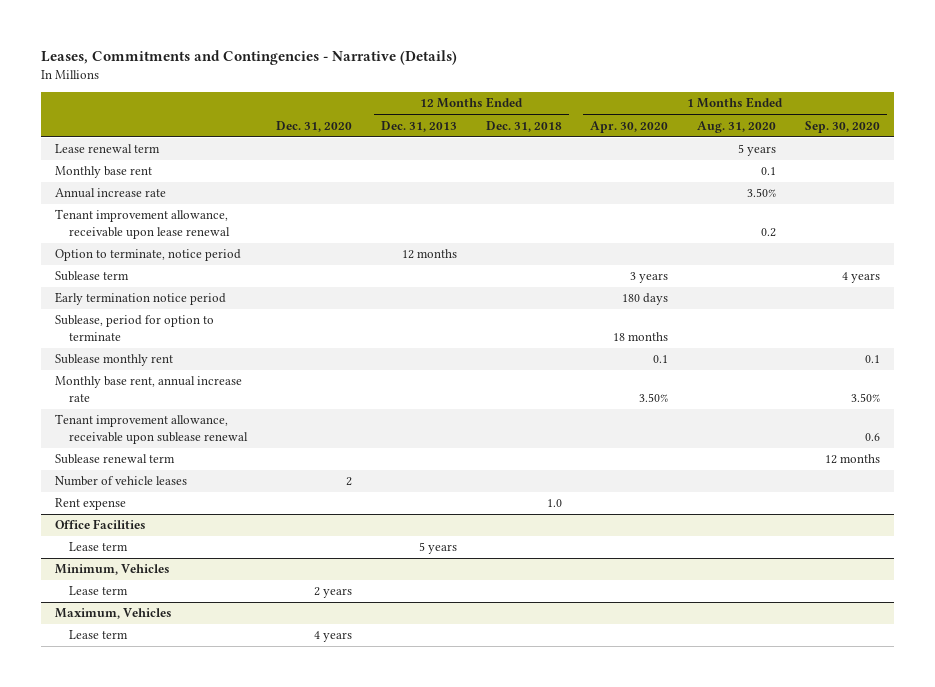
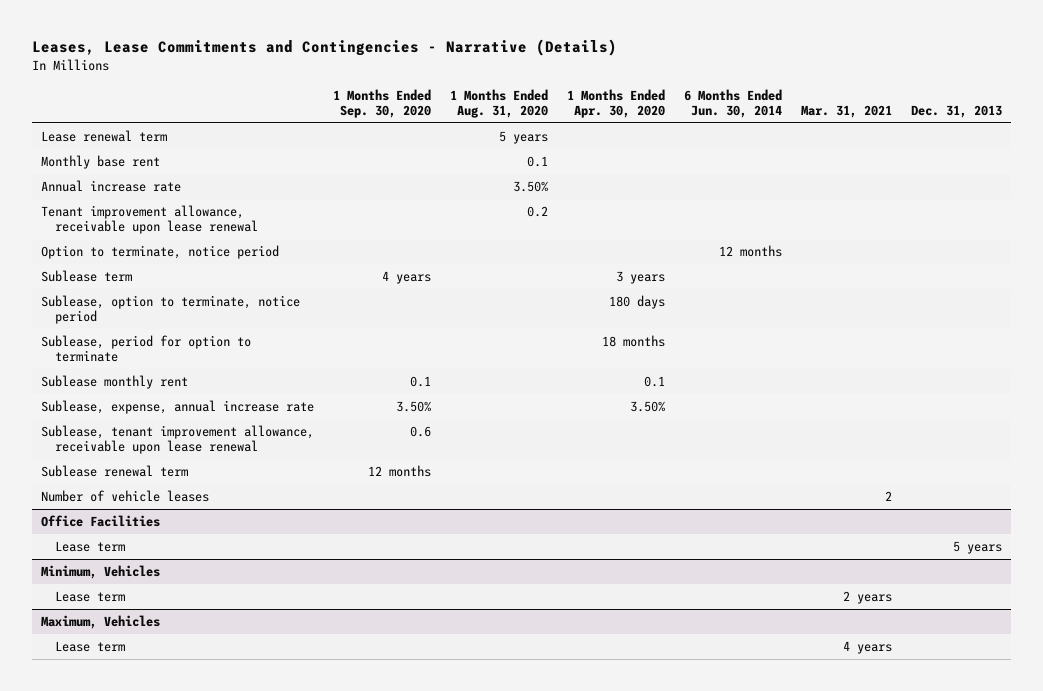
- Leases, Commitments and Contingencies - Narrative (Details)
+ Leases, Lease Commitments and Contingencies - Narrative (Details)
- | Dec. 31, 2020 | 12 Months Ended Dec. 31, 2013 | 12 Months Ended Dec. 31, 2018 | 1 Months Ended Apr. 30, 2020 | 1 Months Ended Aug. 31, 2020 | 1 Months Ended Sep. 30, 2020
+ | 1 Months Ended Sep. 30, 2020 | 1 Months Ended Aug. 31, 2020 | 1 Months Ended Apr. 30, 2020 | 6 Months Ended Jun. 30, 2014 | Mar. 31, 2021 | Dec. 31, 2013
- Early termination notice period | | | | 180 days | |
+ Sublease, option to terminate, notice period | | | 180 days | | |
- Monthly base rent, annual increase rate | | | | 3.50% | | 3.50%
- Tenant improvement allowance, receivable upon sublease renewal | | | | | | 0.6
+ Sublease, expense, annual increase rate | 3.50% | | 3.50% | | |
+ Sublease, tenant improvement allowance, receivable upon lease renewal | 0.6 | | | | |
- Rent expense | | | 1.0 | | |

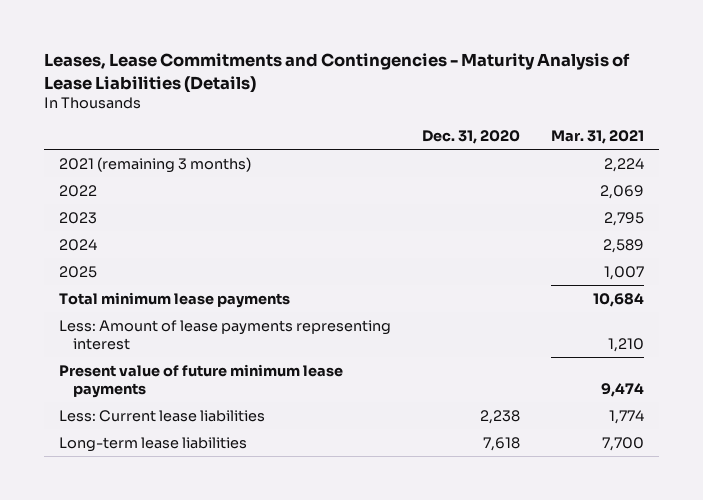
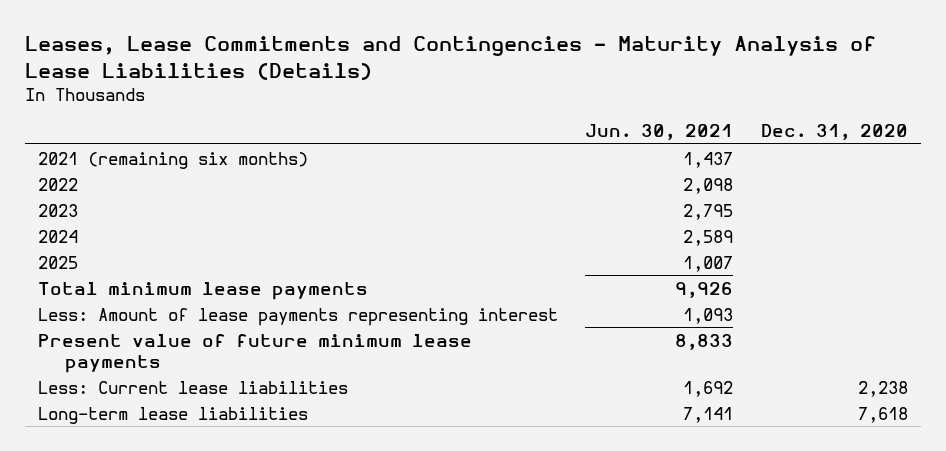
- | Dec. 31, 2020 | Mar. 31, 2021
+ | Jun. 30, 2021 | Dec. 31, 2020
- 2021 (remaining 3 months) | | 2,224
+ 2021 (remaining six months) | 1,437 |

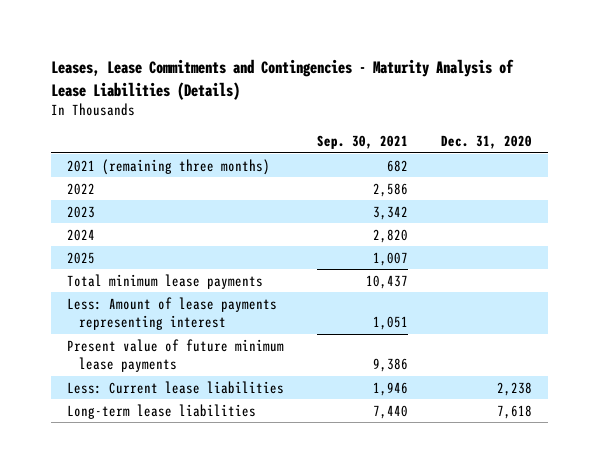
- | Jun. 30, 2021 | Dec. 31, 2020
+ | Sep. 30, 2021 | Dec. 31, 2020
- 2021 (remaining six months) | 1,437 |
+ 2021 (remaining three months) | 682 |

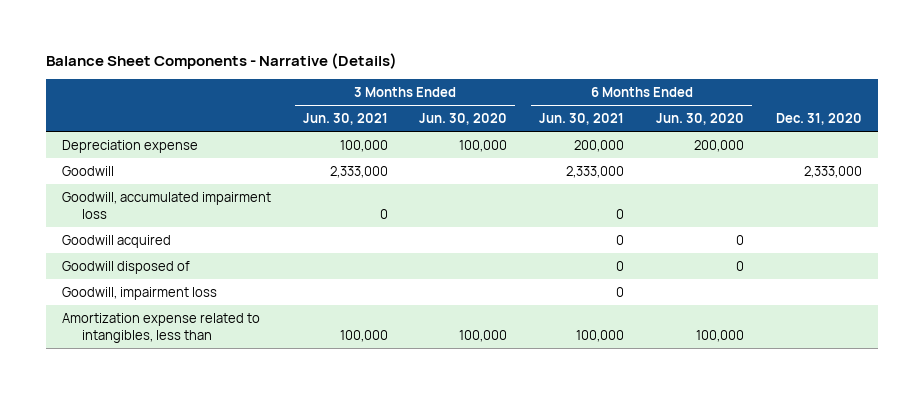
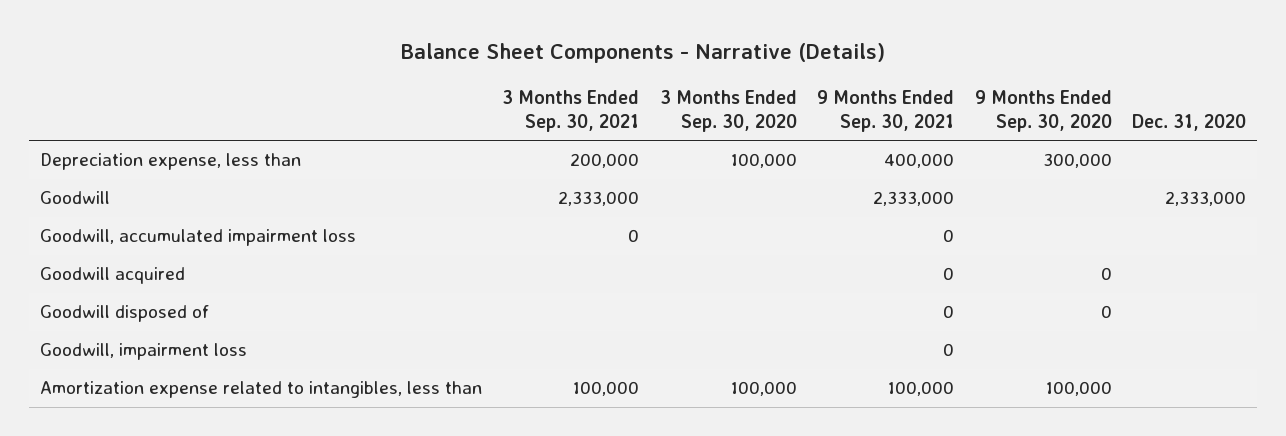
- | 3 Months Ended Jun. 30, 2021 | 3 Months Ended Jun. 30, 2020 | 6 Months Ended Jun. 30, 2021 | 6 Months Ended Jun. 30, 2020 | Dec. 31, 2020
+ | 3 Months Ended Sep. 30, 2021 | 3 Months Ended Sep. 30, 2020 | 9 Months Ended Sep. 30, 2021 | 9 Months Ended Sep. 30, 2020 | Dec. 31, 2020
- Depreciation expense | 100,000 | 100,000 | 200,000 | 200,000 |
+ Depreciation expense, less than | 200,000 | 100,000 | 400,000 | 300,000 |

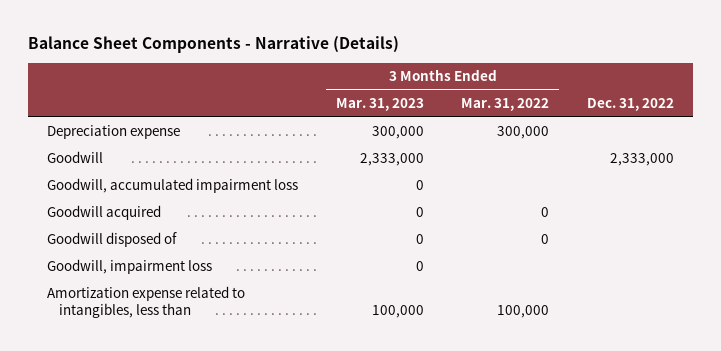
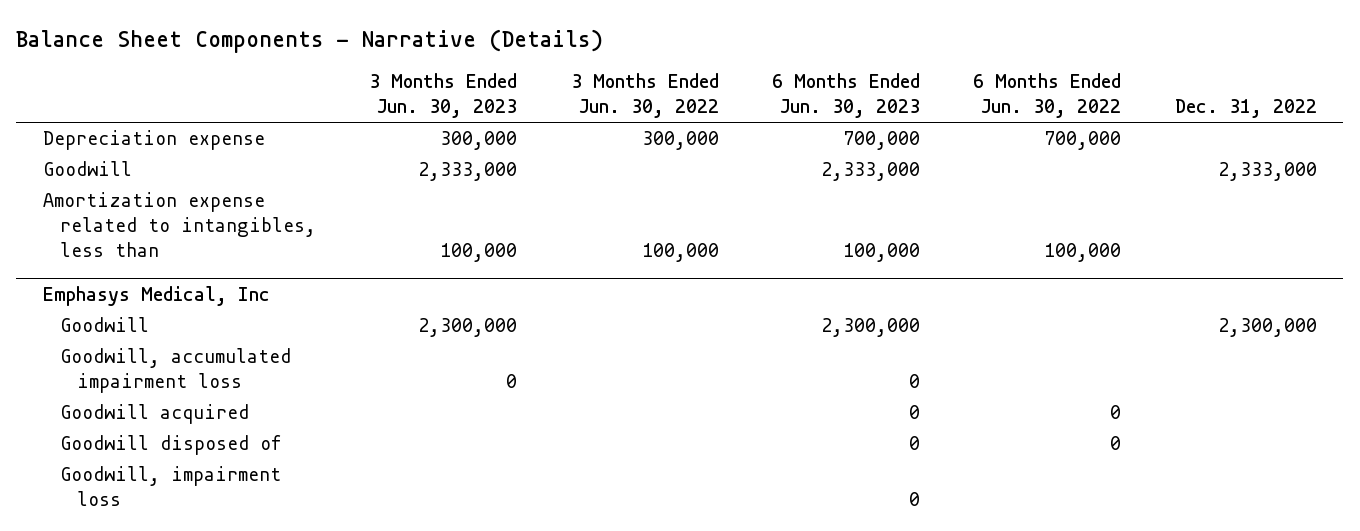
- | 3 Months Ended Mar. 31, 2023 | 3 Months Ended Mar. 31, 2022 | Dec. 31, 2022
+ | 3 Months Ended Jun. 30, 2023 | 3 Months Ended Jun. 30, 2022 | 6 Months Ended Jun. 30, 2023 | 6 Months Ended Jun. 30, 2022 | Dec. 31, 2022
- Goodwill, accumulated impairment loss | 0 | |
- Goodwill acquired | 0 | 0 |
- Goodwill disposed of | 0 | 0 |
- Goodwill, impairment loss | 0 | |
+ Emphasys Medical, Inc
+ Goodwill | 2,300,000 | | 2,300,000 | | 2,300,000
+ Goodwill, accumulated impairment loss | 0 | | 0 | |
+ Goodwill acquired | | | 0 | 0 |
+ Goodwill disposed of | | | 0 | 0 |
+ Goodwill, impairment loss | | | 0 | |

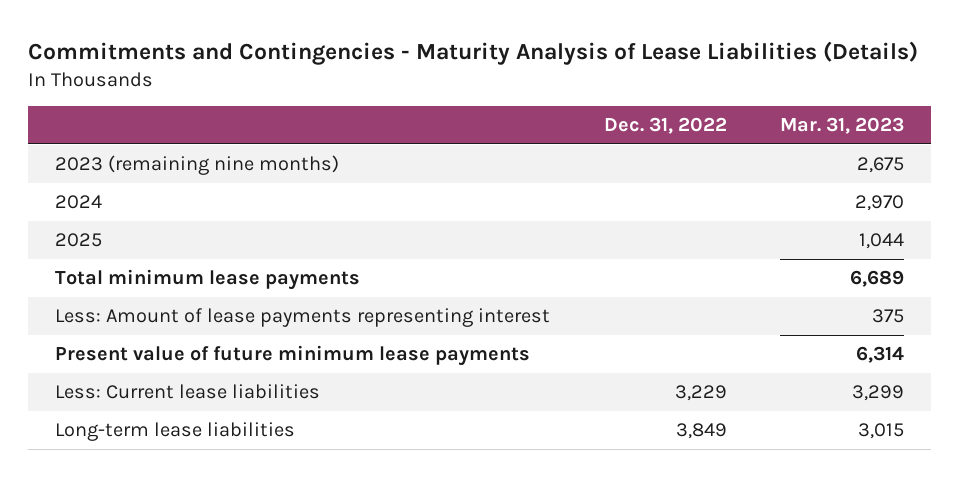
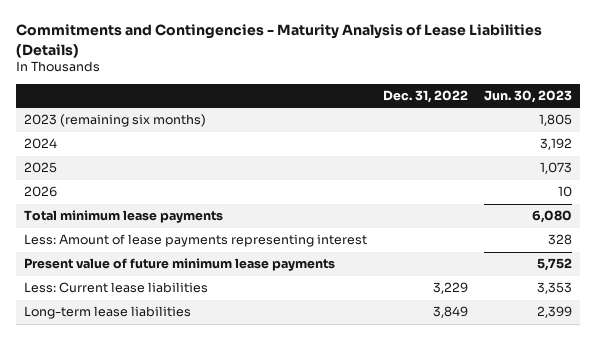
- | Dec. 31, 2022 | Mar. 31, 2023
+ | Dec. 31, 2022 | Jun. 30, 2023
- 2023 (remaining nine months) | | 2,675
+ 2023 (remaining six months) | | 1,805
+ 2026 | | 10

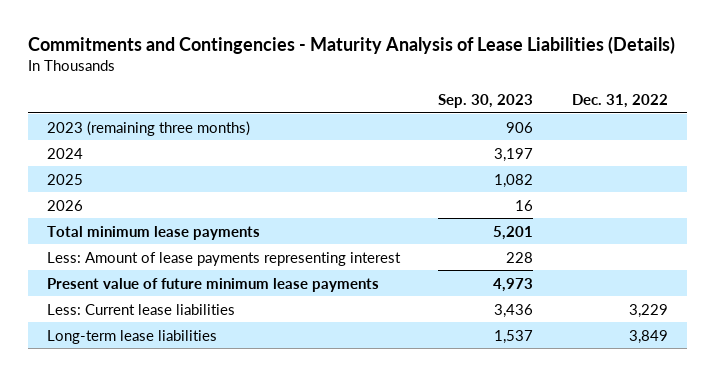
- | Dec. 31, 2022 | Jun. 30, 2023
+ | Sep. 30, 2023 | Dec. 31, 2022
- 2023 (remaining six months) | | 1,805
+ 2023 (remaining three months) | 906 |

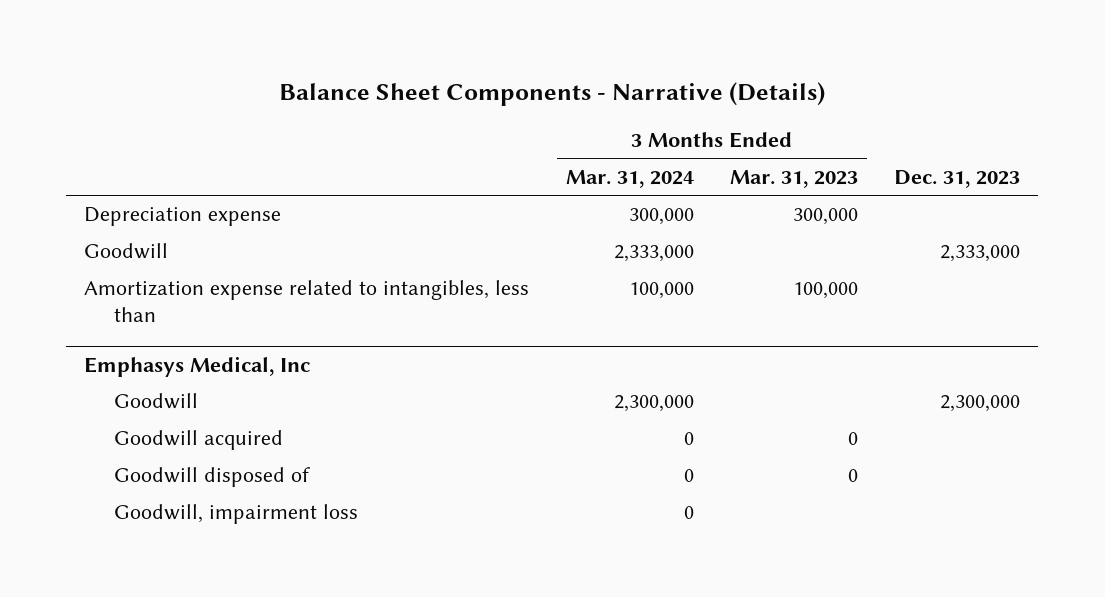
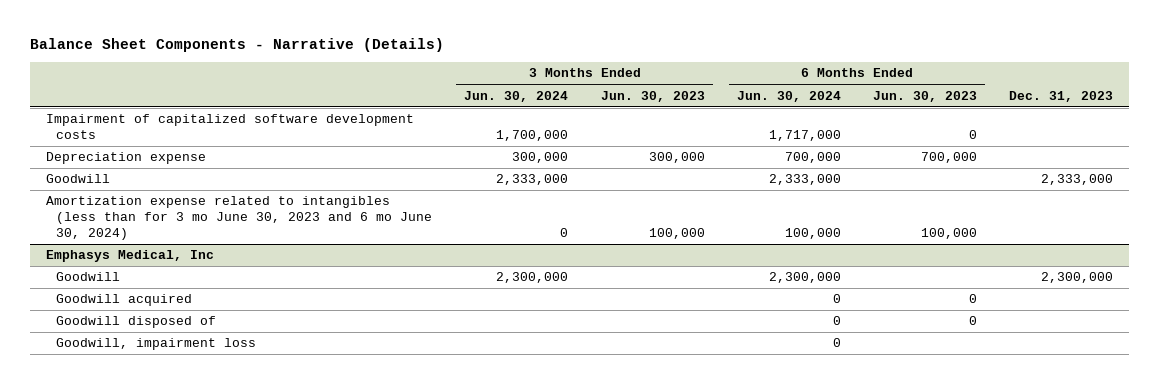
- | 3 Months Ended Mar. 31, 2024 | 3 Months Ended Mar. 31, 2023 | Dec. 31, 2023
+ | 3 Months Ended Jun. 30, 2024 | 3 Months Ended Jun. 30, 2023 | 6 Months Ended Jun. 30, 2024 | 6 Months Ended Jun. 30, 2023 | Dec. 31, 2023
+ Impairment of capitalized software development costs | 1,700,000 | | 1,717,000 | 0 |
- Amortization expense related to intangibles, less than | 100,000 | 100,000 |
+ Amortization expense related to intangibles (less than for 3 mo June 30, 2023 and 6 mo June 30, 2024) | 0 | 100,000 | 100,000 | 100,000 |

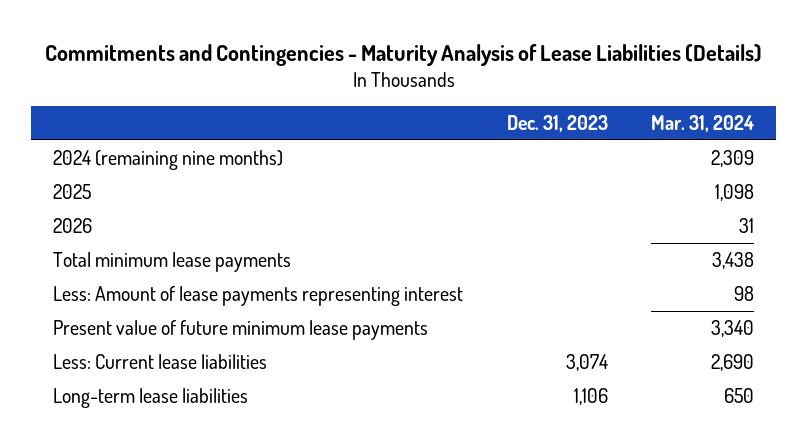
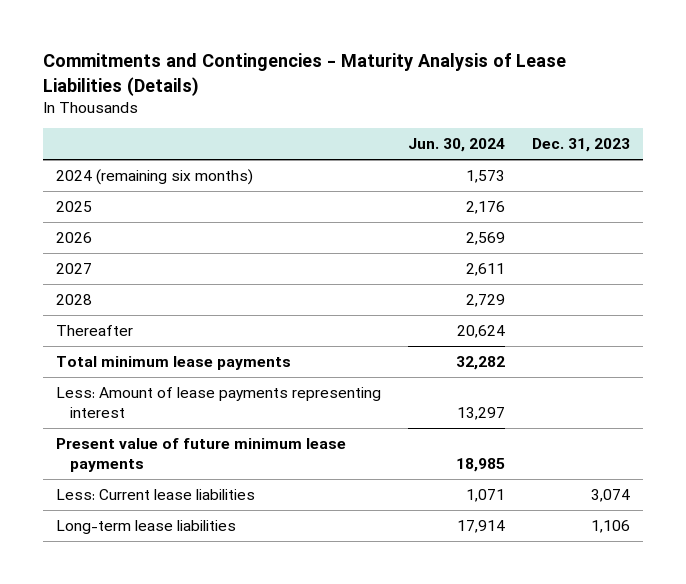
- | Dec. 31, 2023 | Mar. 31, 2024
+ | Jun. 30, 2024 | Dec. 31, 2023
- 2024 (remaining nine months) | | 2,309
+ 2024 (remaining six months) | 1,573 |
+ 2027 | 2,611 |
+ 2028 | 2,729 |
+ Thereafter | 20,624 |

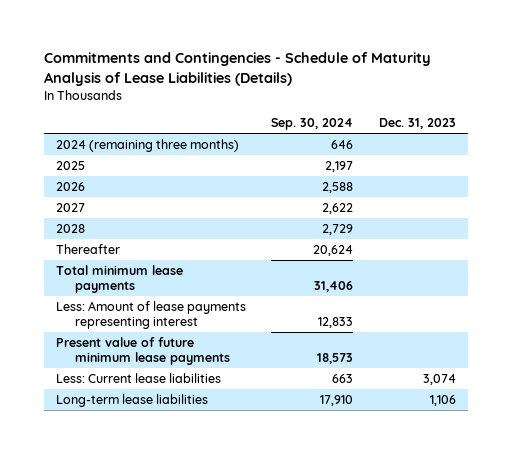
- Commitments and Contingencies - Maturity Analysis of Lease Liabilities (Details)
+ Commitments and Contingencies - Schedule of Maturity Analysis of Lease Liabilities (Details)
- | Jun. 30, 2024 | Dec. 31, 2023
+ | Sep. 30, 2024 | Dec. 31, 2023
- 2024 (remaining six months) | 1,573 |
+ 2024 (remaining three months) | 646 |

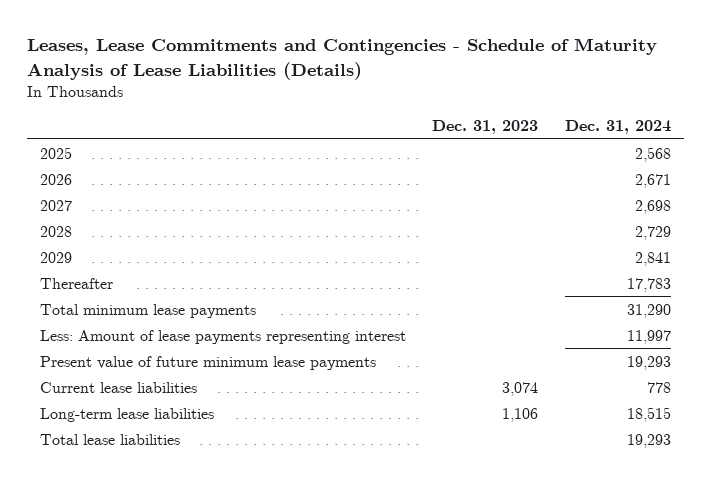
- Commitments and Contingencies - Schedule of Maturity Analysis of Lease Liabilities (Details)
+ Leases, Lease Commitments and Contingencies - Schedule of Maturity Analysis of Lease Liabilities (Details)
- | Sep. 30, 2024 | Dec. 31, 2023
+ | Dec. 31, 2023 | Dec. 31, 2024
- 2024 (remaining three months) | 646 |
+ 2029 | | 2,841
- Less: Current lease liabilities | 663 | 3,074
+ Current lease liabilities | 3,074 | 778
+ Total lease liabilities | | 19,293

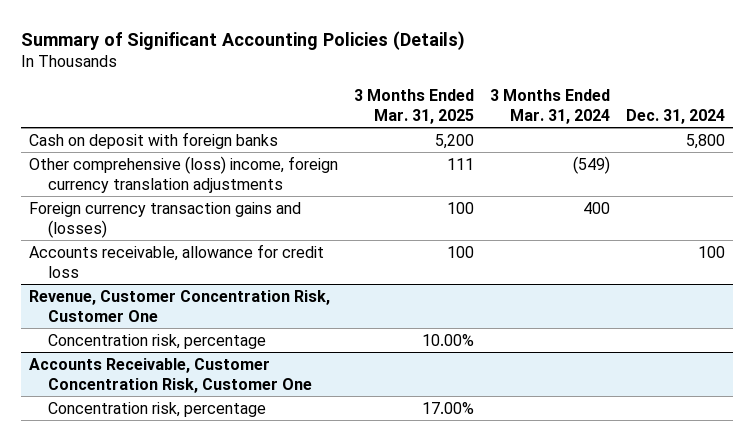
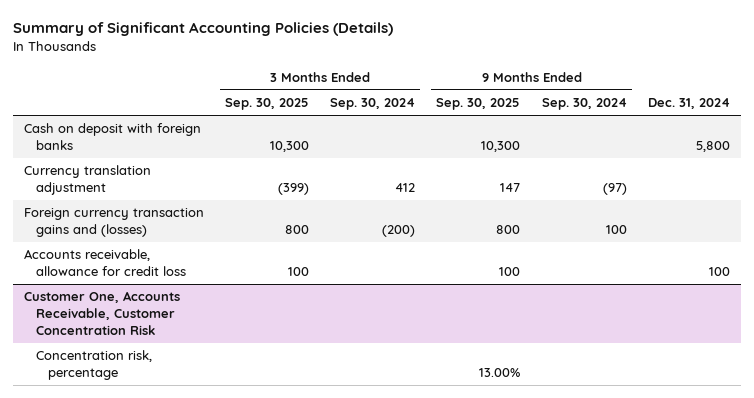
- | 3 Months Ended Mar. 31, 2025 | 3 Months Ended Mar. 31, 2024 | Dec. 31, 2024
+ | 3 Months Ended Sep. 30, 2025 | 3 Months Ended Sep. 30, 2024 | 9 Months Ended Sep. 30, 2025 | 9 Months Ended Sep. 30, 2024 | Dec. 31, 2024
- Other comprehensive (loss) income, foreign currency translation adjustments | 111 | (549) |
+ Currency translation adjustment | (399) | 412 | 147 | (97) |
- Revenue, Customer Concentration Risk, Customer One
- Concentration risk, percentage | 10.00% | |
- Accounts Receivable, Customer Concentration Risk, Customer One
+ Customer One, Accounts Receivable, Customer Concentration Risk

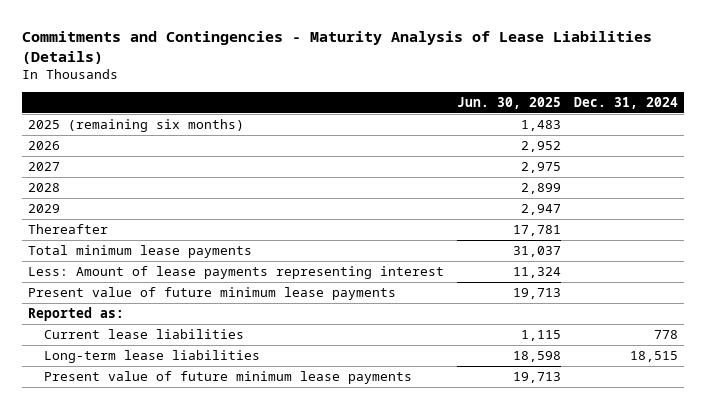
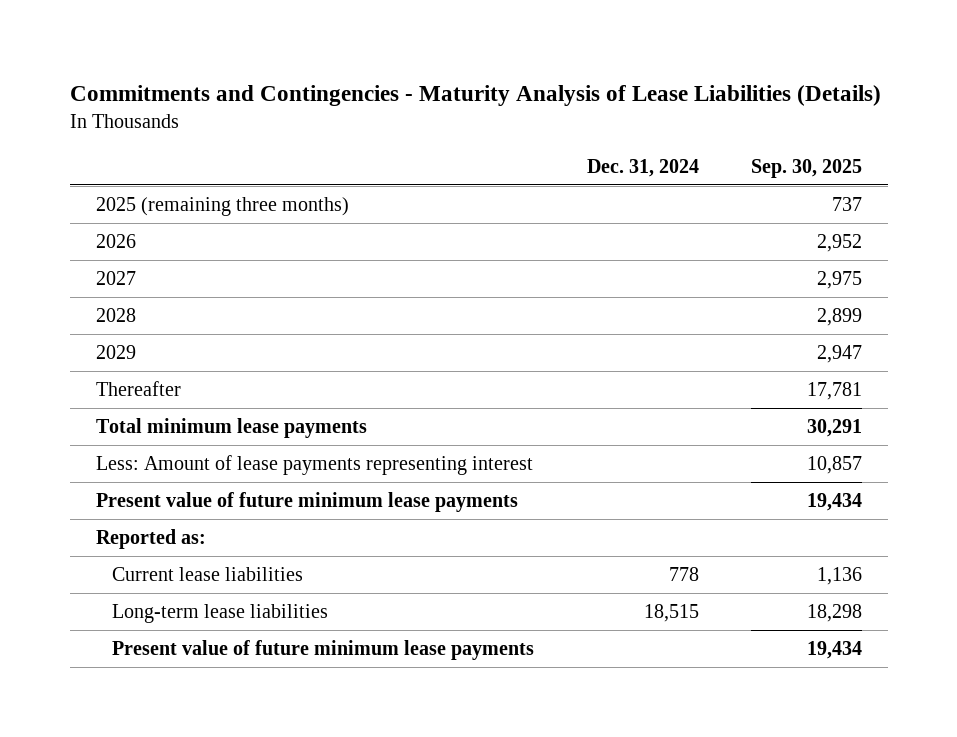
- | Jun. 30, 2025 | Dec. 31, 2024
+ | Dec. 31, 2024 | Sep. 30, 2025
- 2025 (remaining six months) | 1,483 |
+ 2025 (remaining three months) | | 737

